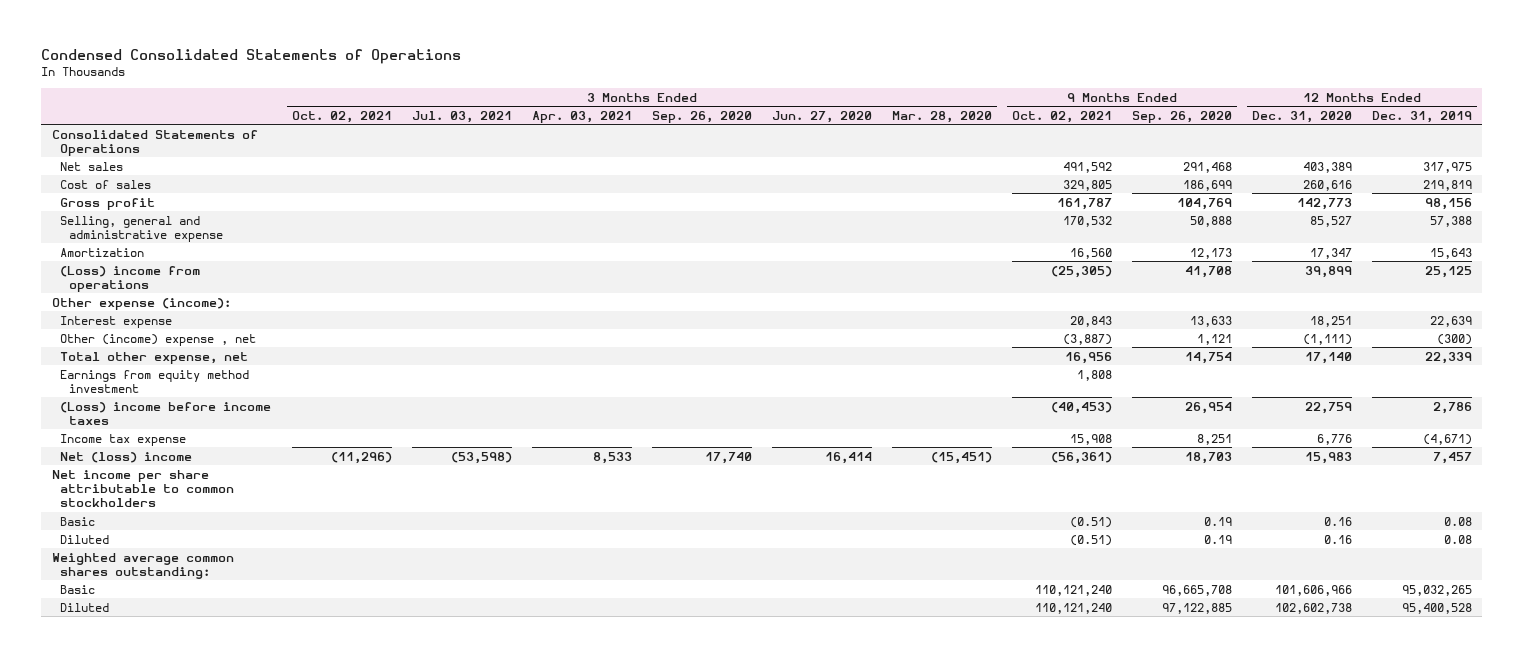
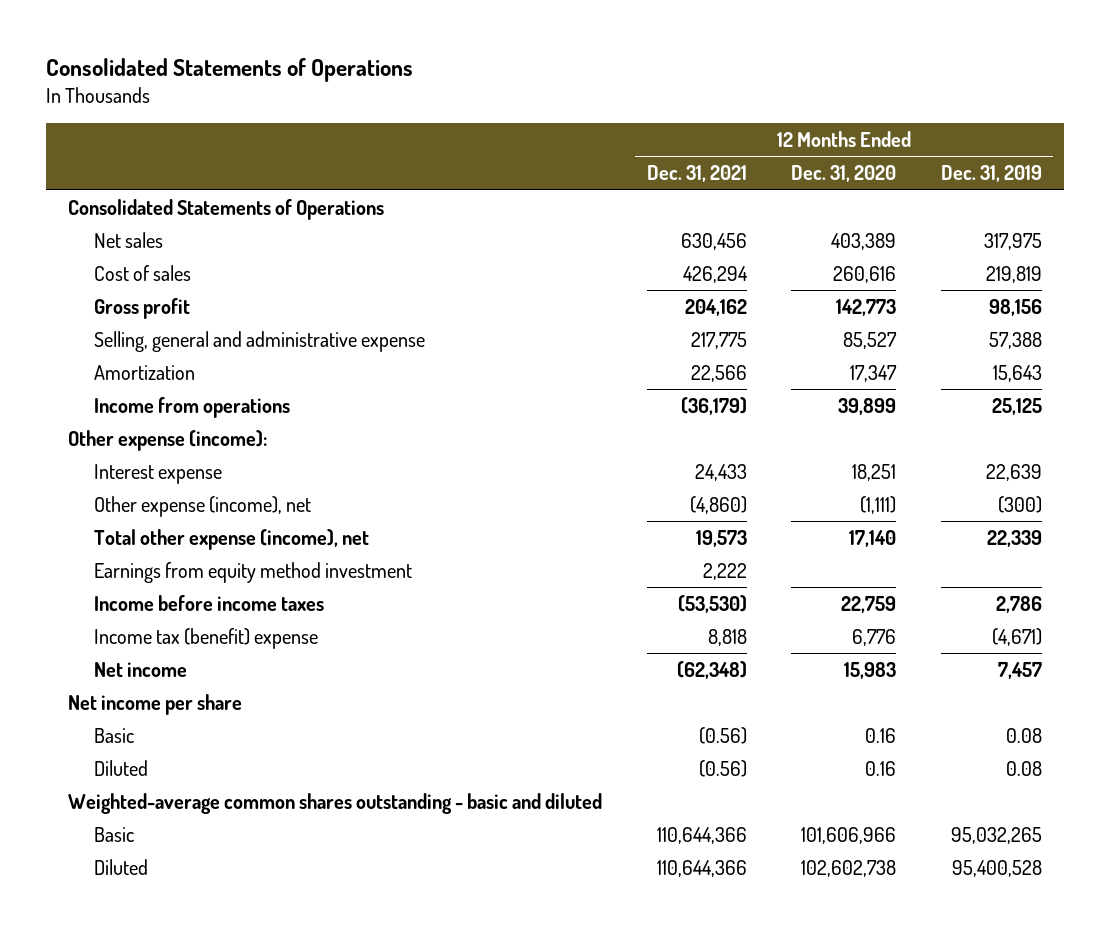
- Condensed Consolidated Statements of Operations
+ Consolidated Statements of Operations
- | 3 Months Ended Oct. 02, 2021 | 3 Months Ended Jul. 03, 2021 | 3 Months Ended Apr. 03, 2021 | 3 Months Ended Sep. 26, 2020 | 3 Months Ended Jun. 27, 2020 | 3 Months Ended Mar. 28, 2020 | 9 Months Ended Oct. 02, 2021 | 9 Months Ended Sep. 26, 2020 | 12 Months Ended Dec. 31, 2020 | 12 Months Ended Dec. 31, 2019
+ | 12 Months Ended Dec. 31, 2021 | 12 Months Ended Dec. 31, 2020 | 12 Months Ended Dec. 31, 2019
- (Loss) income from operations | | | | | | | (25,305) | 41,708 | 39,899 | 25,125
+ Income from operations | (36,179) | 39,899 | 25,125
- Other (income) expense , net | | | | | | | (3,887) | 1,121 | (1,111) | (300)
- Total other expense, net | | | | | | | 16,956 | 14,754 | 17,140 | 22,339
+ Other expense (income), net | (4,860) | (1,111) | (300)
+ Total other expense (income), net | 19,573 | 17,140 | 22,339
- (Loss) income before income taxes | | | | | | | (40,453) | 26,954 | 22,759 | 2,786
- Income tax expense | | | | | | | 15,908 | 8,251 | 6,776 | (4,671)
- Net (loss) income | (11,296) | (53,598) | 8,533 | 17,740 | 16,414 | (15,451) | (56,361) | 18,703 | 15,983 | 7,457
- Net income per share attributable to common stockholders
+ Income before income taxes | (53,530) | 22,759 | 2,786
+ Income tax (benefit) expense | 8,818 | 6,776 | (4,671)
+ Net income | (62,348) | 15,983 | 7,457
+ Net income per share
- Weighted average common shares outstanding:
+ Weighted-average common shares outstanding - basic and diluted

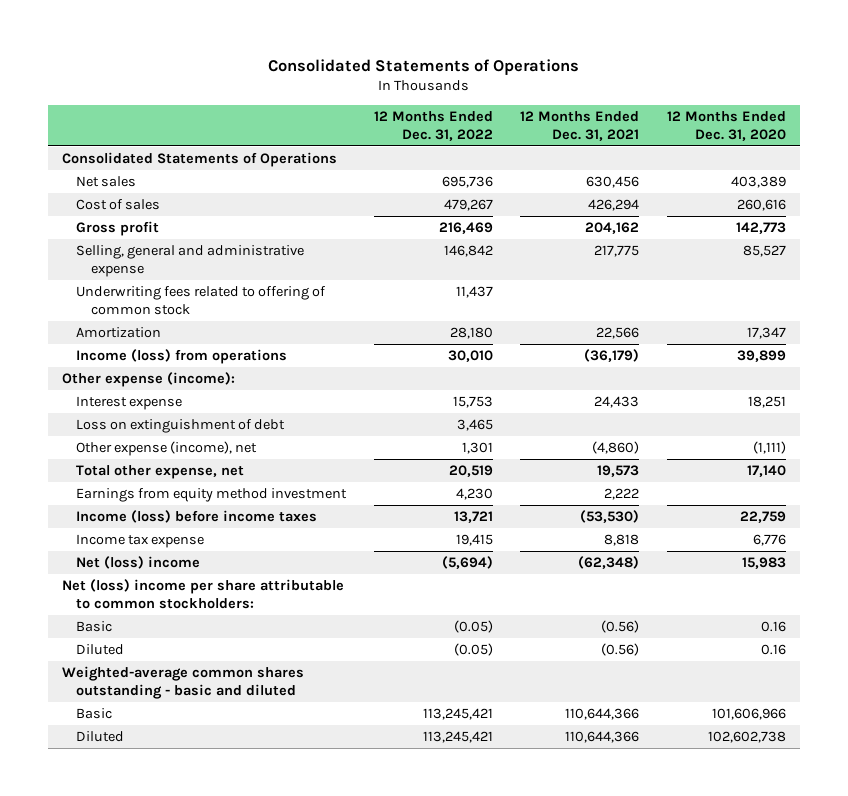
- | 12 Months Ended Dec. 31, 2021 | 12 Months Ended Dec. 31, 2020 | 12 Months Ended Dec. 31, 2019
+ | 12 Months Ended Dec. 31, 2022 | 12 Months Ended Dec. 31, 2021 | 12 Months Ended Dec. 31, 2020
+ Underwriting fees related to offering of common stock | 11,437 | |
- Income from operations | (36,179) | 39,899 | 25,125
+ Income (loss) from operations | 30,010 | (36,179) | 39,899
+ Loss on extinguishment of debt | 3,465 | |
- Total other expense (income), net | 19,573 | 17,140 | 22,339
+ Total other expense, net | 20,519 | 19,573 | 17,140
- Income before income taxes | (53,530) | 22,759 | 2,786
- Income tax (benefit) expense | 8,818 | 6,776 | (4,671)
- Net income | (62,348) | 15,983 | 7,457
- Net income per share
+ Income (loss) before income taxes | 13,721 | (53,530) | 22,759
+ Income tax expense | 19,415 | 8,818 | 6,776
+ Net (loss) income | (5,694) | (62,348) | 15,983
+ Net (loss) income per share attributable to common stockholders:

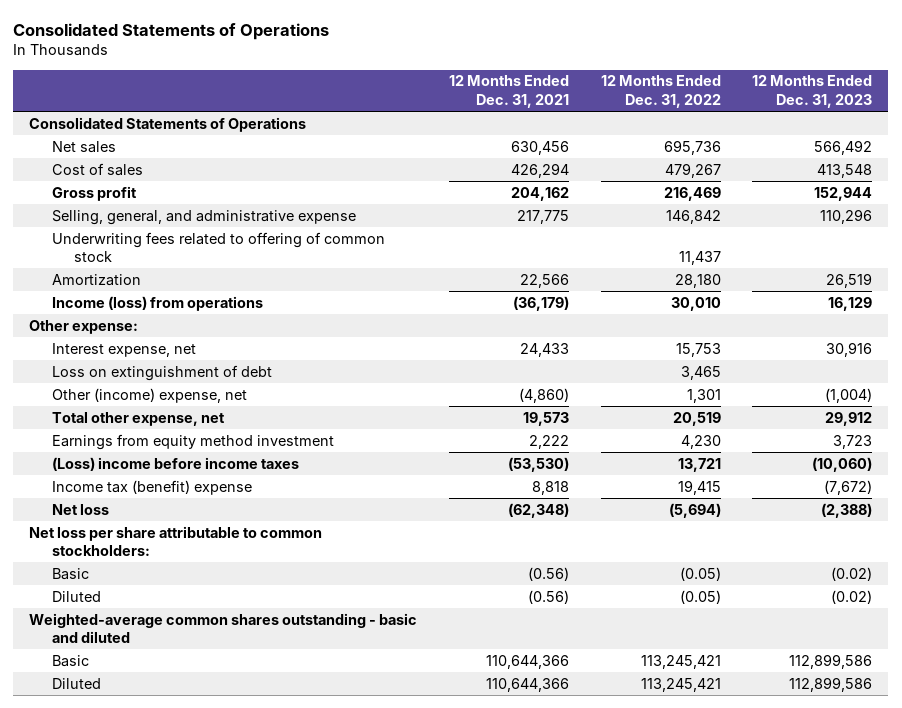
- | 12 Months Ended Dec. 31, 2022 | 12 Months Ended Dec. 31, 2021 | 12 Months Ended Dec. 31, 2020
+ | 12 Months Ended Dec. 31, 2021 | 12 Months Ended Dec. 31, 2022 | 12 Months Ended Dec. 31, 2023
- Selling, general and administrative expense | 146,842 | 217,775 | 85,527
+ Selling, general, and administrative expense | 217,775 | 146,842 | 110,296
- Other expense (income):
- Interest expense | 15,753 | 24,433 | 18,251
+ Other expense:
+ Interest expense, net | 24,433 | 15,753 | 30,916
- Other expense (income), net | 1,301 | (4,860) | (1,111)
+ Other (income) expense, net | (4,860) | 1,301 | (1,004)
- Income (loss) before income taxes | 13,721 | (53,530) | 22,759
- Income tax expense | 19,415 | 8,818 | 6,776
- Net (loss) income | (5,694) | (62,348) | 15,983
- Net (loss) income per share attributable to common stockholders:
+ (Loss) income before income taxes | (53,530) | 13,721 | (10,060)
+ Income tax (benefit) expense | 8,818 | 19,415 | (7,672)
+ Net loss | (62,348) | (5,694) | (2,388)
+ Net loss per share attributable to common stockholders:

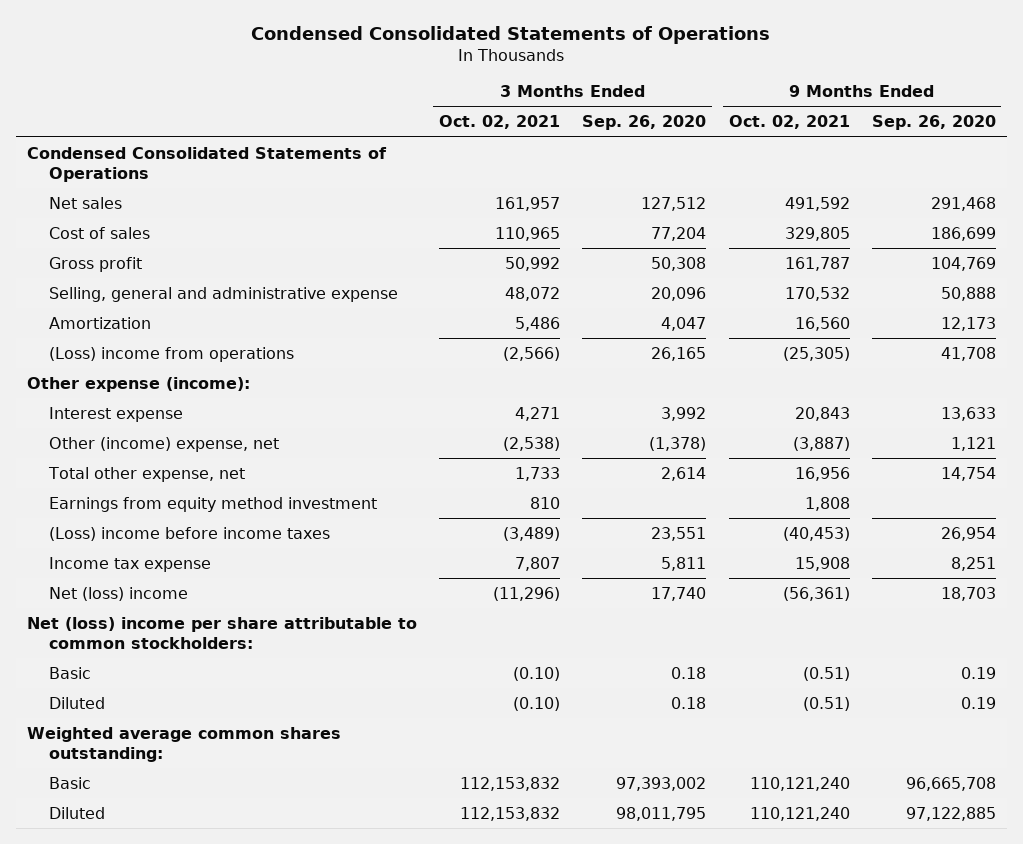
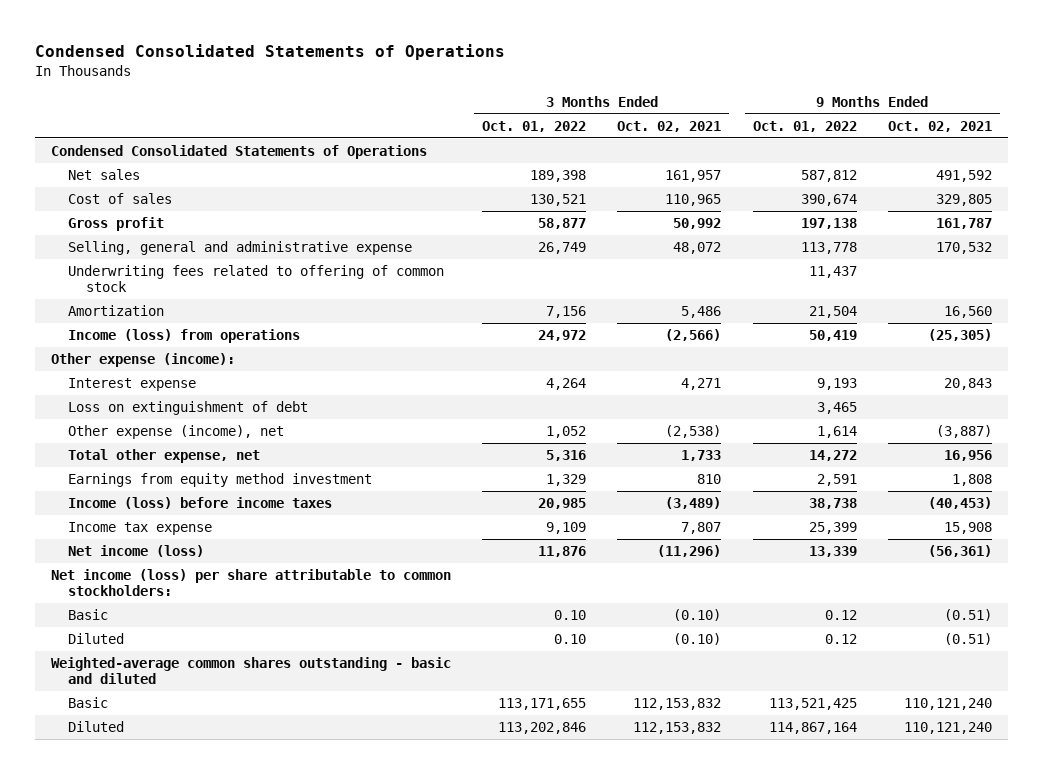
- | 3 Months Ended Oct. 02, 2021 | 3 Months Ended Sep. 26, 2020 | 9 Months Ended Oct. 02, 2021 | 9 Months Ended Sep. 26, 2020
+ | 3 Months Ended Oct. 01, 2022 | 3 Months Ended Oct. 02, 2021 | 9 Months Ended Oct. 01, 2022 | 9 Months Ended Oct. 02, 2021
+ Underwriting fees related to offering of common stock | | | 11,437 |
- (Loss) income from operations | (2,566) | 26,165 | (25,305) | 41,708
+ Income (loss) from operations | 24,972 | (2,566) | 50,419 | (25,305)
- Other (income) expense, net | (2,538) | (1,378) | (3,887) | 1,121
+ Loss on extinguishment of debt | | | 3,465 |
+ Other expense (income), net | 1,052 | (2,538) | 1,614 | (3,887)
- (Loss) income before income taxes | (3,489) | 23,551 | (40,453) | 26,954
+ Income (loss) before income taxes | 20,985 | (3,489) | 38,738 | (40,453)
- Net (loss) income | (11,296) | 17,740 | (56,361) | 18,703
- Net (loss) income per share attributable to common stockholders:
+ Net income (loss) | 11,876 | (11,296) | 13,339 | (56,361)
+ Net income (loss) per share attributable to common stockholders:
- Weighted average common shares outstanding:
+ Weighted-average common shares outstanding - basic and diluted

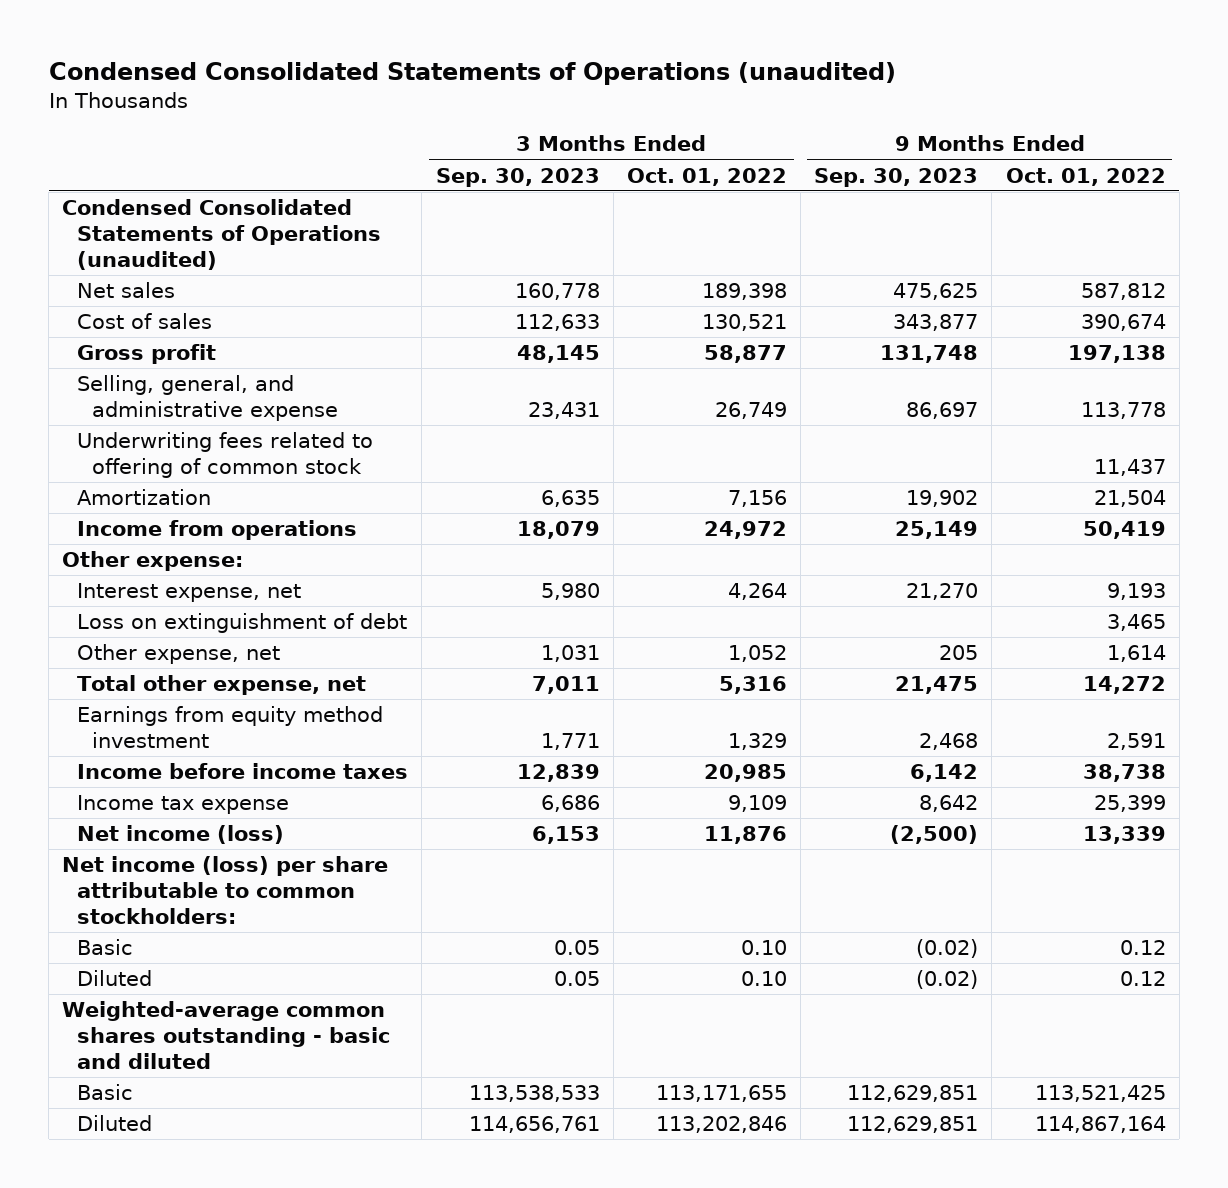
- Condensed Consolidated Statements of Operations
+ Condensed Consolidated Statements of Operations (unaudited)
- | 3 Months Ended Oct. 01, 2022 | 3 Months Ended Oct. 02, 2021 | 9 Months Ended Oct. 01, 2022 | 9 Months Ended Oct. 02, 2021
+ | 3 Months Ended Sep. 30, 2023 | 3 Months Ended Oct. 01, 2022 | 9 Months Ended Sep. 30, 2023 | 9 Months Ended Oct. 01, 2022
- Condensed Consolidated Statements of Operations
+ Condensed Consolidated Statements of Operations (unaudited)
- Selling, general and administrative expense | 26,749 | 48,072 | 113,778 | 170,532
+ Selling, general, and administrative expense | 23,431 | 26,749 | 86,697 | 113,778
- Income (loss) from operations | 24,972 | (2,566) | 50,419 | (25,305)
- Other expense (income):
- Interest expense | 4,264 | 4,271 | 9,193 | 20,843
+ Income from operations | 18,079 | 24,972 | 25,149 | 50,419
+ Other expense:
+ Interest expense, net | 5,980 | 4,264 | 21,270 | 9,193
- Other expense (income), net | 1,052 | (2,538) | 1,614 | (3,887)
+ Other expense, net | 1,031 | 1,052 | 205 | 1,614
- Income (loss) before income taxes | 20,985 | (3,489) | 38,738 | (40,453)
+ Income before income taxes | 12,839 | 20,985 | 6,142 | 38,738

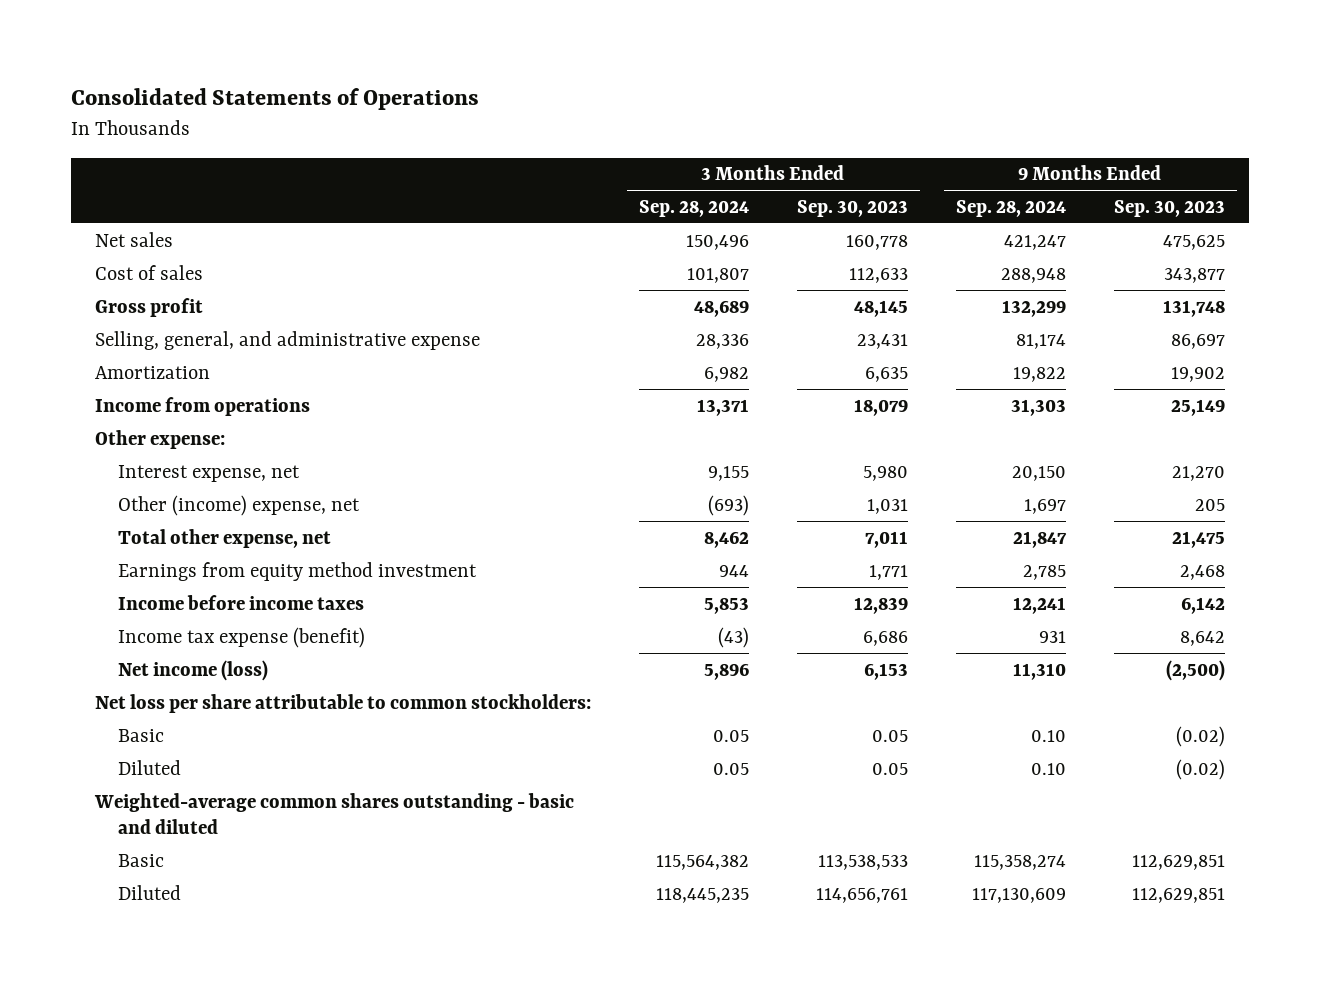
- Condensed Consolidated Statements of Operations (unaudited)
+ Consolidated Statements of Operations
- | 3 Months Ended Sep. 30, 2023 | 3 Months Ended Oct. 01, 2022 | 9 Months Ended Sep. 30, 2023 | 9 Months Ended Oct. 01, 2022
+ | 3 Months Ended Sep. 28, 2024 | 3 Months Ended Sep. 30, 2023 | 9 Months Ended Sep. 28, 2024 | 9 Months Ended Sep. 30, 2023
- Condensed Consolidated Statements of Operations (unaudited)
- Underwriting fees related to offering of common stock | | | | 11,437
- Loss on extinguishment of debt | | | | 3,465
- Other expense, net | 1,031 | 1,052 | 205 | 1,614
+ Other (income) expense, net | (693) | 1,031 | 1,697 | 205
- Income tax expense | 6,686 | 9,109 | 8,642 | 25,399
+ Income tax expense (benefit) | (43) | 6,686 | 931 | 8,642
- Net income (loss) per share attributable to common stockholders:
+ Net loss per share attributable to common stockholders:

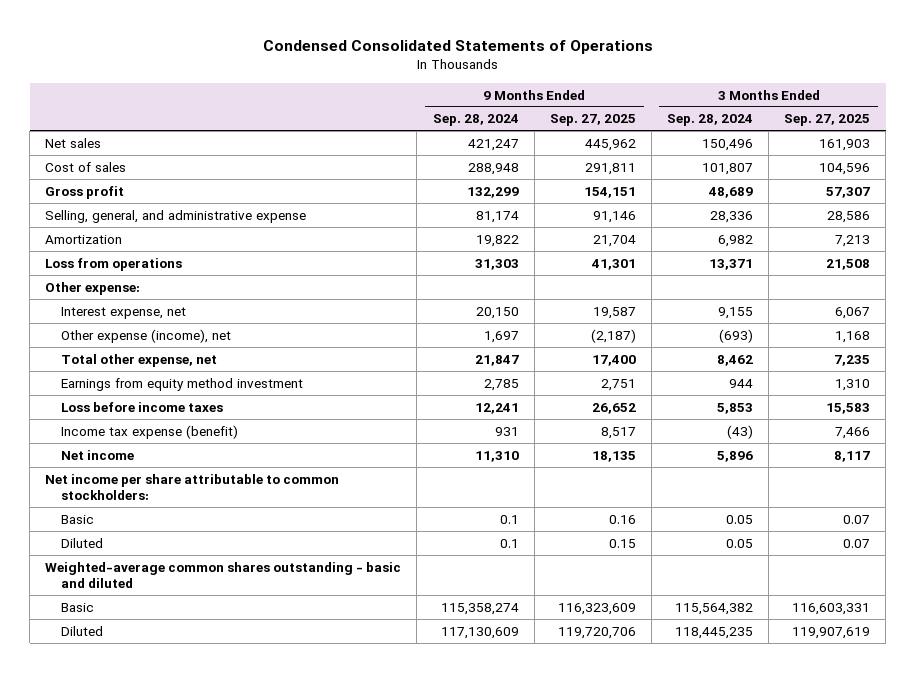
- Consolidated Statements of Operations
+ Condensed Consolidated Statements of Operations
- | 3 Months Ended Sep. 28, 2024 | 3 Months Ended Sep. 30, 2023 | 9 Months Ended Sep. 28, 2024 | 9 Months Ended Sep. 30, 2023
+ | 9 Months Ended Sep. 28, 2024 | 9 Months Ended Sep. 27, 2025 | 3 Months Ended Sep. 28, 2024 | 3 Months Ended Sep. 27, 2025
- Income from operations | 13,371 | 18,079 | 31,303 | 25,149
+ Loss from operations | 31,303 | 41,301 | 13,371 | 21,508
- Other (income) expense, net | (693) | 1,031 | 1,697 | 205
+ Other expense (income), net | 1,697 | (2,187) | (693) | 1,168
- Income before income taxes | 5,853 | 12,839 | 12,241 | 6,142
+ Loss before income taxes | 12,241 | 26,652 | 5,853 | 15,583
- Net income (loss) | 5,896 | 6,153 | 11,310 | (2,500)
- Net loss per share attributable to common stockholders:
- Basic | 0.05 | 0.05 | 0.10 | (0.02)
- Diluted | 0.05 | 0.05 | 0.10 | (0.02)
+ Net income | 11,310 | 18,135 | 5,896 | 8,117
+ Net income per share attributable to common stockholders:
+ Basic | 0.1 | 0.16 | 0.05 | 0.07
+ Diluted | 0.1 | 0.15 | 0.05 | 0.07

